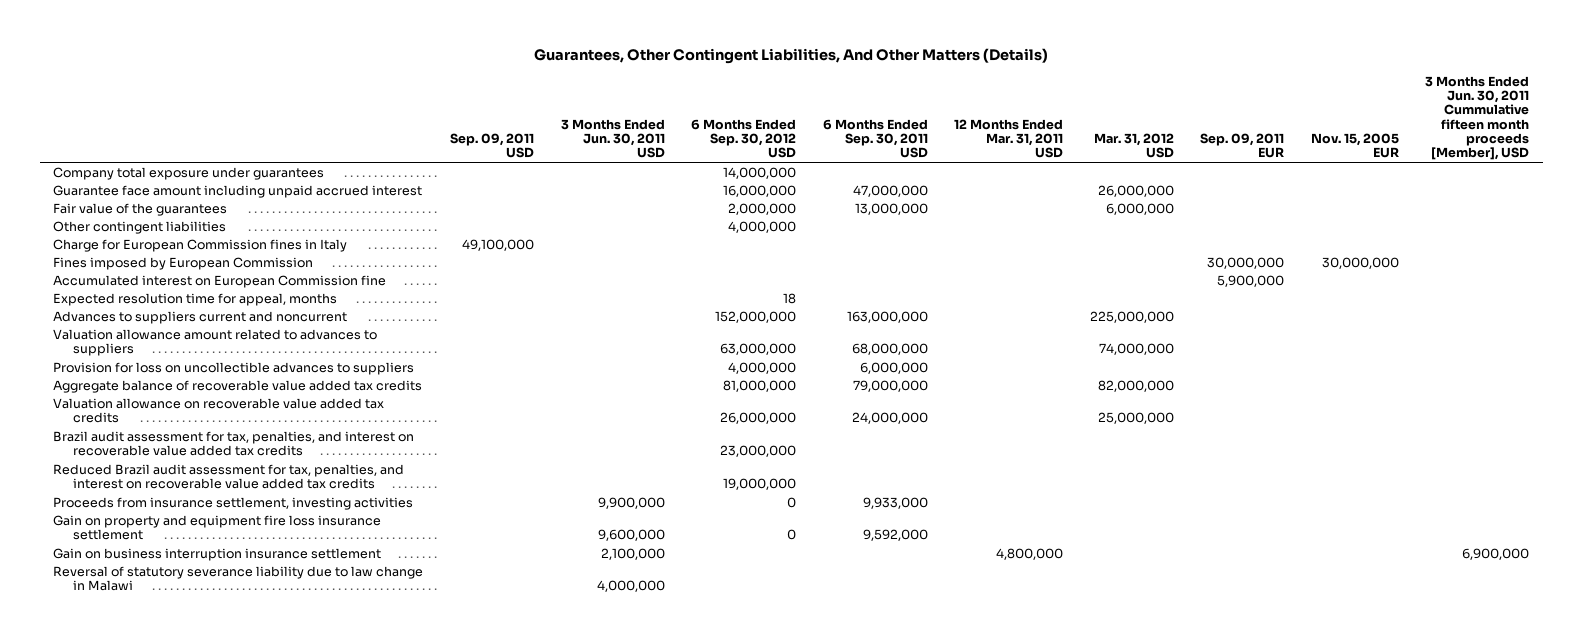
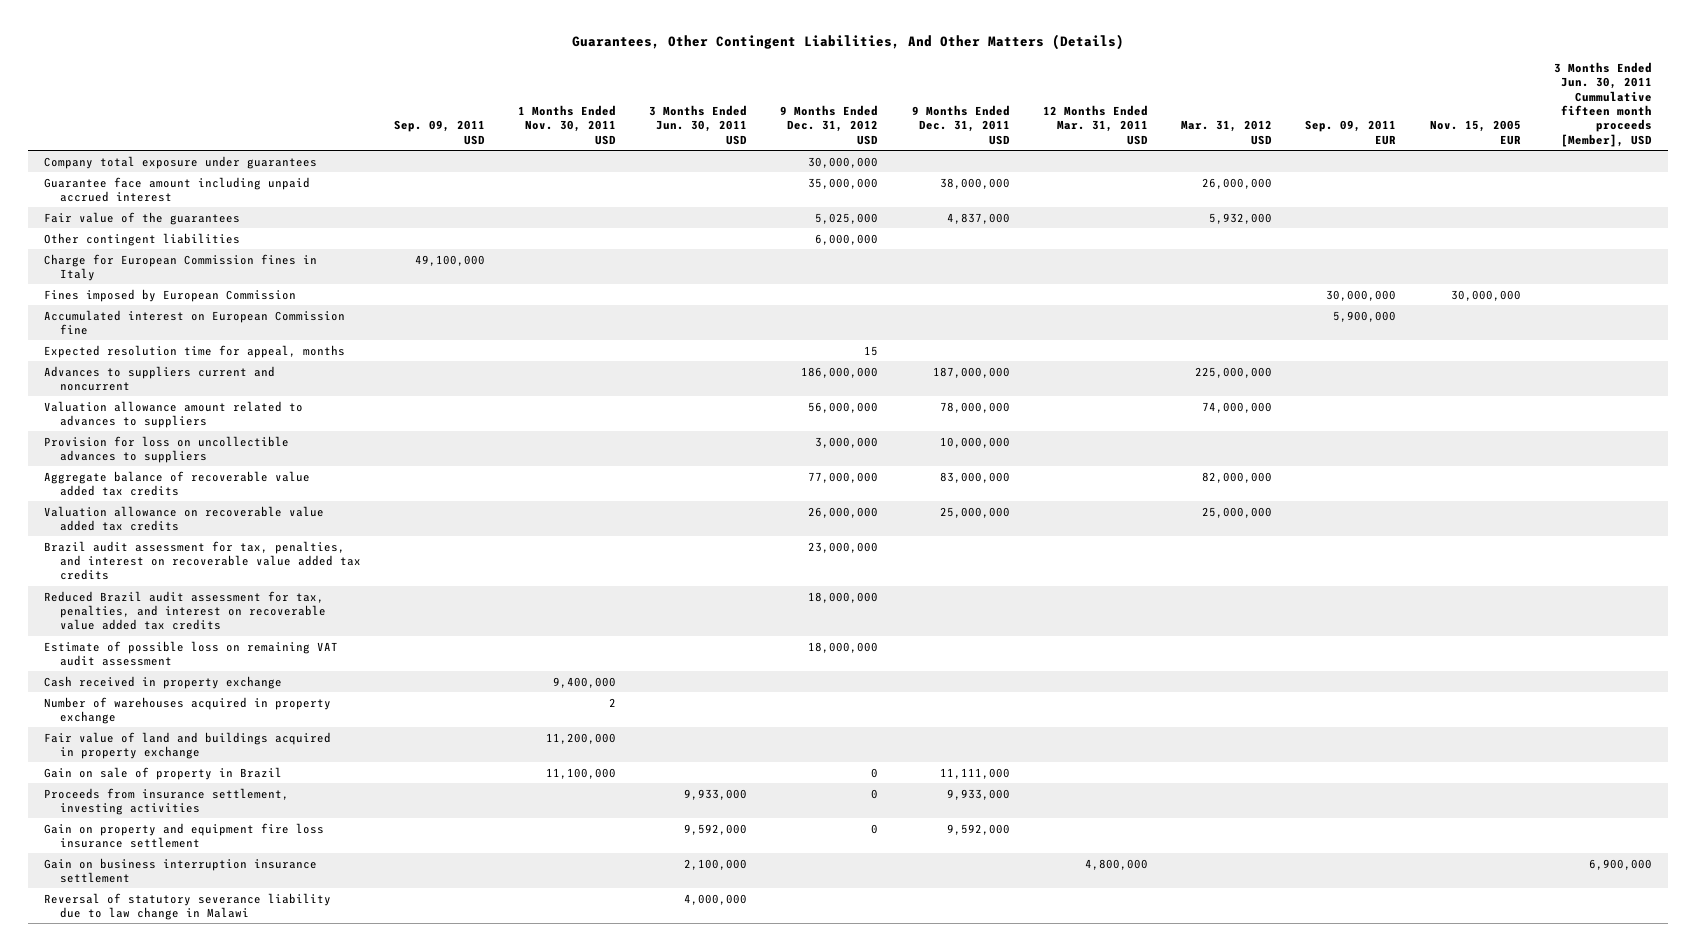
- | Sep. 09, 2011 USD | 3 Months Ended Jun. 30, 2011 USD | 6 Months Ended Sep. 30, 2012 USD | 6 Months Ended Sep. 30, 2011 USD | 12 Months Ended Mar. 31, 2011 USD | Mar. 31, 2012 USD | Sep. 09, 2011 EUR | Nov. 15, 2005 EUR | 3 Months Ended Jun. 30, 2011 Cummulative fifteen month proceeds [Member], USD
+ | Sep. 09, 2011 USD | 1 Months Ended Nov. 30, 2011 USD | 3 Months Ended Jun. 30, 2011 USD | 9 Months Ended Dec. 31, 2012 USD | 9 Months Ended Dec. 31, 2011 USD | 12 Months Ended Mar. 31, 2011 USD | Mar. 31, 2012 USD | Sep. 09, 2011 EUR | Nov. 15, 2005 EUR | 3 Months Ended Jun. 30, 2011 Cummulative fifteen month proceeds [Member], USD
- Fair value of the guarantees | | | 2,000,000 | 13,000,000 | | 6,000,000 | | |
+ Fair value of the guarantees | | | | 5,025,000 | 4,837,000 | | 5,932,000 | | |
- Proceeds from insurance settlement, investing activities | | 9,900,000 | 0 | 9,933,000 | | | | |
- Gain on property and equipment fire loss insurance settlement | | 9,600,000 | 0 | 9,592,000 | | | | |
+ Estimate of possible loss on remaining VAT audit assessment | | | | 18,000,000 | | | | | |
+ Cash received in property exchange | | 9,400,000 | | | | | | | |
+ Number of warehouses acquired in property exchange | | 2 | | | | | | | |
+ Fair value of land and buildings acquired in property exchange | | 11,200,000 | | | | | | | |
+ Gain on sale of property in Brazil | | 11,100,000 | | 0 | 11,111,000 | | | | |
+ Proceeds from insurance settlement, investing activities | | | 9,933,000 | 0 | 9,933,000 | | | | |
+ Gain on property and equipment fire loss insurance settlement | | | 9,592,000 | 0 | 9,592,000 | | | | |

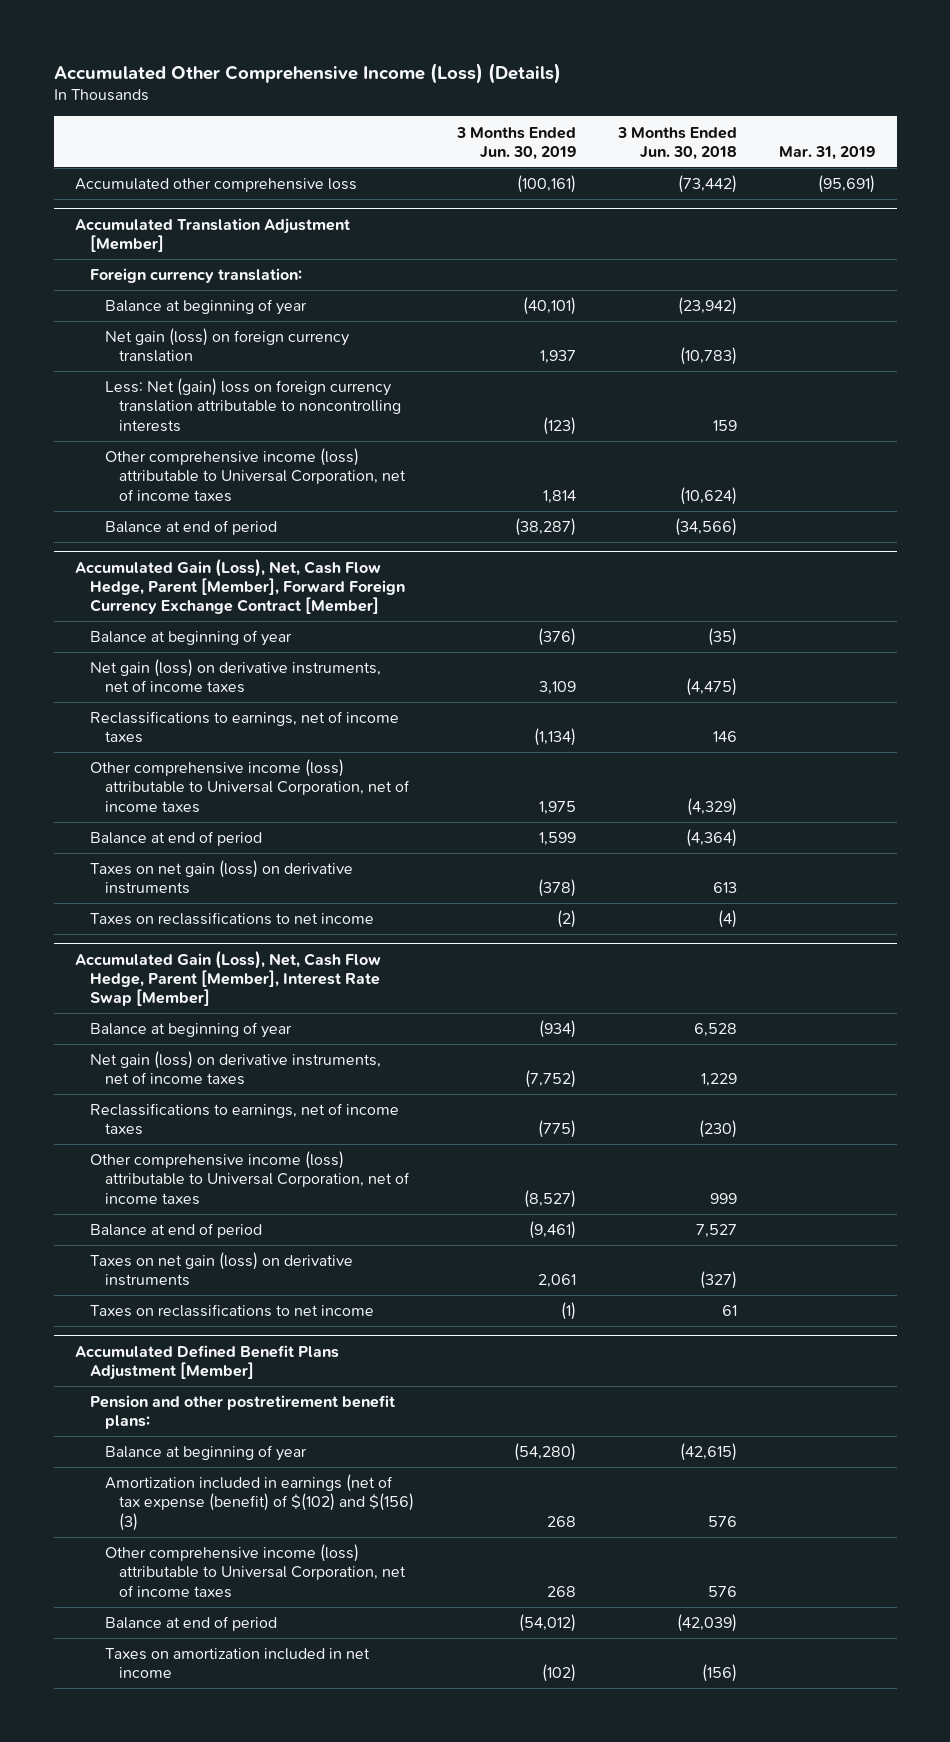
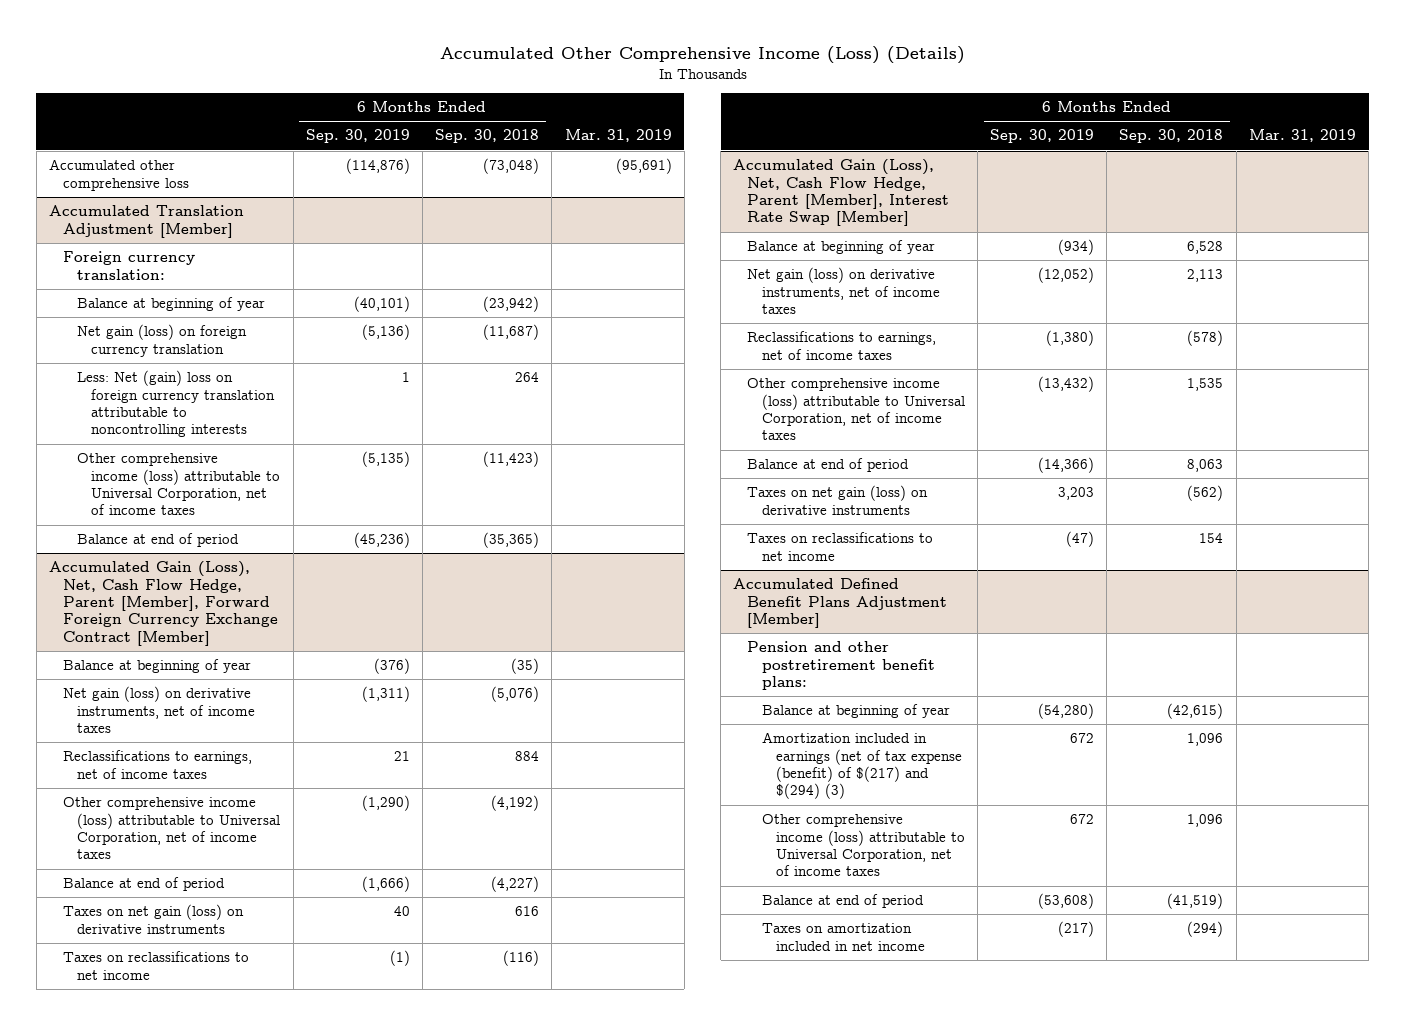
- | 3 Months Ended Jun. 30, 2019 | 3 Months Ended Jun. 30, 2018 | Mar. 31, 2019
+ | 6 Months Ended Sep. 30, 2019 | 6 Months Ended Sep. 30, 2018 | Mar. 31, 2019
@ Accumulated Defined Benefit Plans Adjustment [Member]
- Amortization included in earnings (net of tax expense (benefit) of $(102) and $(156) (3) | 268 | 576 |
+ Amortization included in earnings (net of tax expense (benefit) of $(217) and $(294) (3) | 672 | 1,096 |

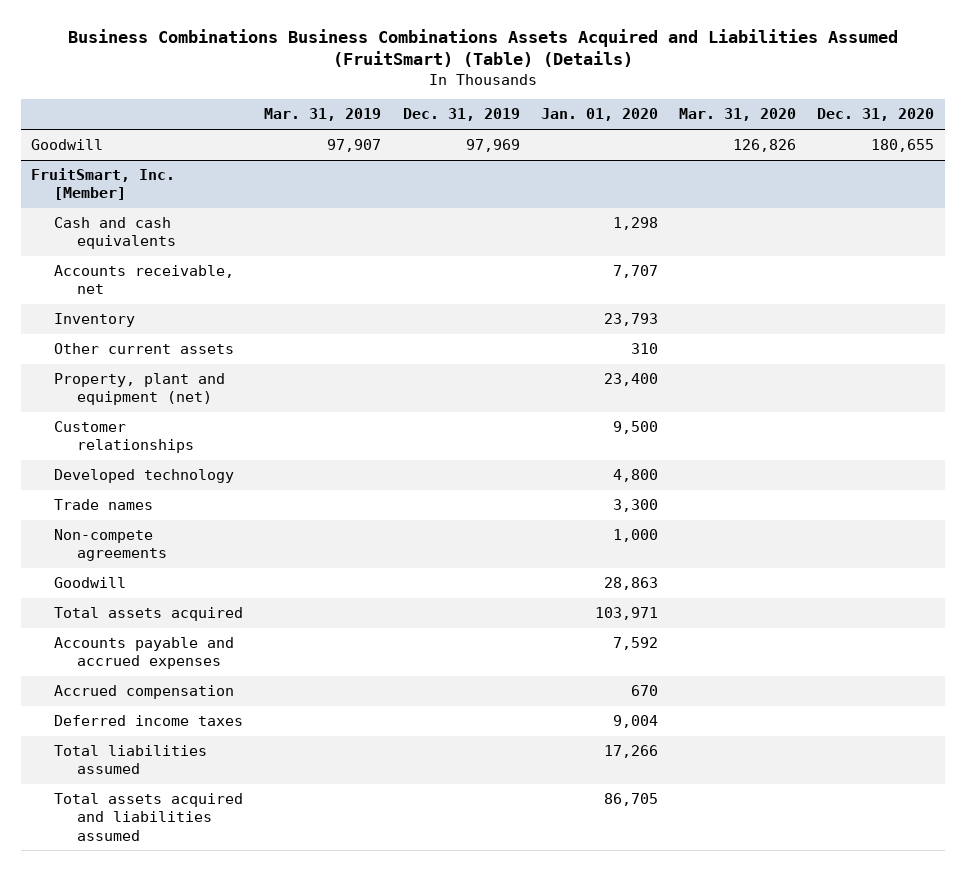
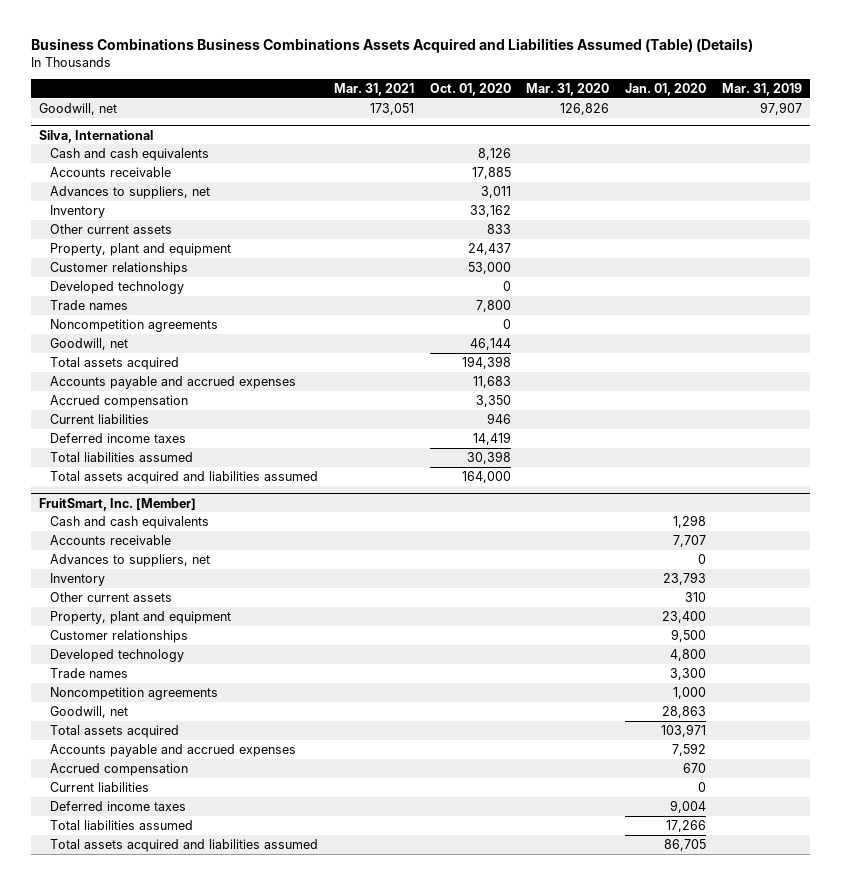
- Business Combinations Business Combinations Assets Acquired and Liabilities Assumed (FruitSmart) (Table) (Details)
+ Business Combinations Business Combinations Assets Acquired and Liabilities Assumed (Table) (Details)
- | Mar. 31, 2019 | Dec. 31, 2019 | Jan. 01, 2020 | Mar. 31, 2020 | Dec. 31, 2020
+ | Mar. 31, 2021 | Oct. 01, 2020 | Mar. 31, 2020 | Jan. 01, 2020 | Mar. 31, 2019
- Goodwill | 97,907 | 97,969 | | 126,826 | 180,655
+ Goodwill, net | 173,051 | | 126,826 | | 97,907
+ Silva, International
+ Cash and cash equivalents | | 8,126 | | |
+ Accounts receivable | | 17,885 | | |
+ Advances to suppliers, net | | 3,011 | | |
+ Inventory | | 33,162 | | |
+ Other current assets | | 833 | | |
+ Property, plant and equipment | | 24,437 | | |
+ Customer relationships | | 53,000 | | |
+ Developed technology | | 0 | | |
+ Trade names | | 7,800 | | |
+ Noncompetition agreements | | 0 | | |
+ Goodwill, net | | 46,144 | | |
+ Total assets acquired | | 194,398 | | |
+ Accounts payable and accrued expenses | | 11,683 | | |
+ Accrued compensation | | 3,350 | | |
+ Current liabilities | | 946 | | |
+ Deferred income taxes | | 14,419 | | |
+ Total liabilities assumed | | 30,398 | | |
+ Total assets acquired and liabilities assumed | | 164,000 | | |
@ FruitSmart, Inc. [Member]
- Accounts receivable, net | | | 7,707 | |
+ Accounts receivable | | | | 7,707 |
+ Advances to suppliers, net | | | | 0 |
- Property, plant and equipment (net) | | | 23,400 | |
+ Property, plant and equipment | | | | 23,400 |
- Non-compete agreements | | | 1,000 | |
- Goodwill | | | 28,863 | |
+ Noncompetition agreements | | | | 1,000 |
+ Goodwill, net | | | | 28,863 |
+ Current liabilities | | | | 0 |

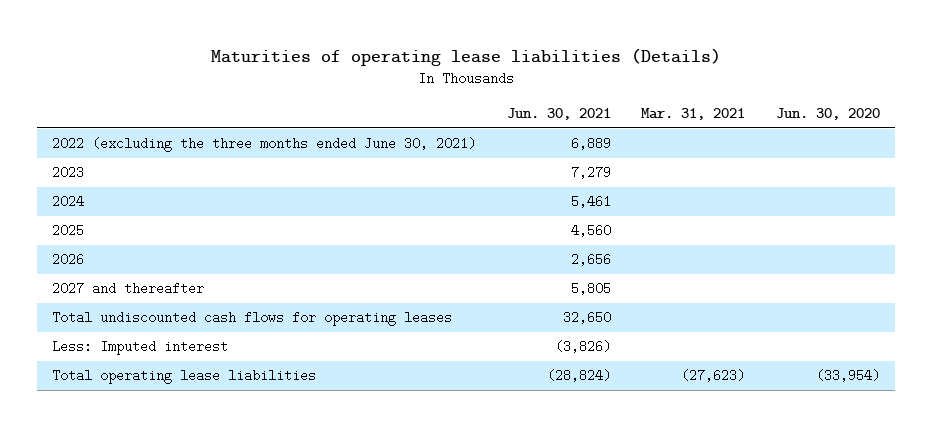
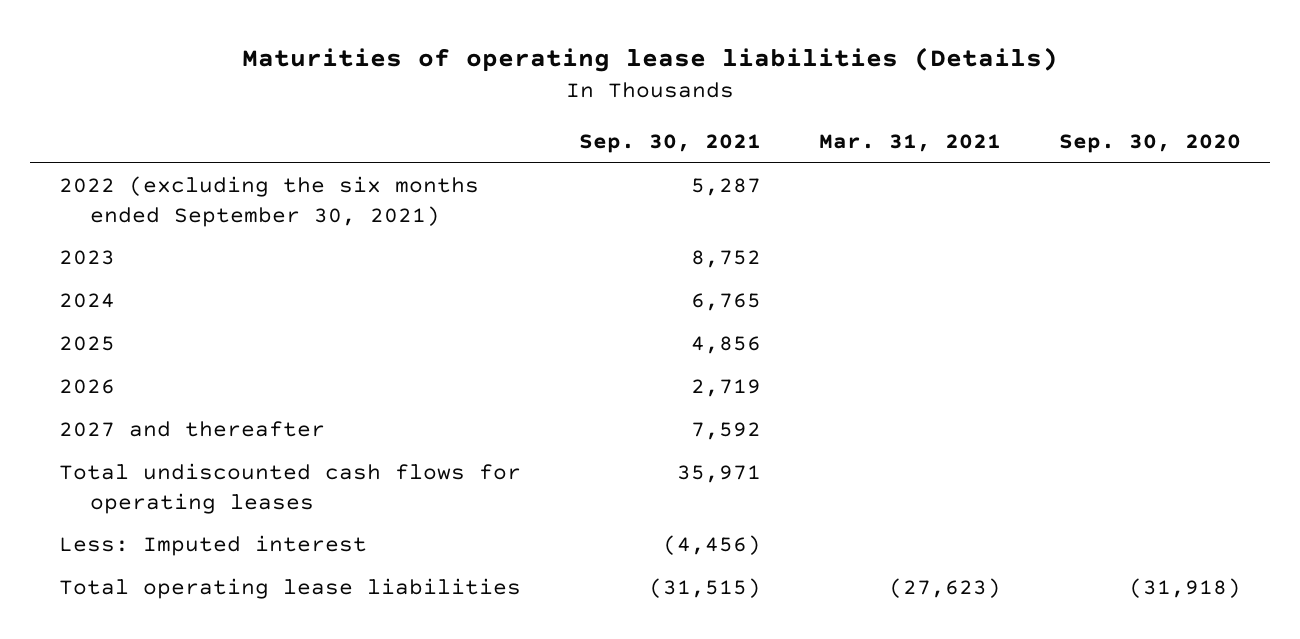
- | Jun. 30, 2021 | Mar. 31, 2021 | Jun. 30, 2020
+ | Sep. 30, 2021 | Mar. 31, 2021 | Sep. 30, 2020
- 2022 (excluding the three months ended June 30, 2021) | 6,889 | |
+ 2022 (excluding the six months ended September 30, 2021) | 5,287 | |

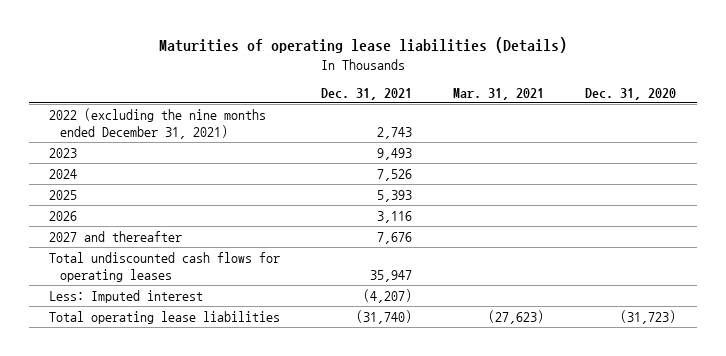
- | Sep. 30, 2021 | Mar. 31, 2021 | Sep. 30, 2020
+ | Dec. 31, 2021 | Mar. 31, 2021 | Dec. 31, 2020
- 2022 (excluding the six months ended September 30, 2021) | 5,287 | |
+ 2022 (excluding the nine months ended December 31, 2021) | 2,743 | |

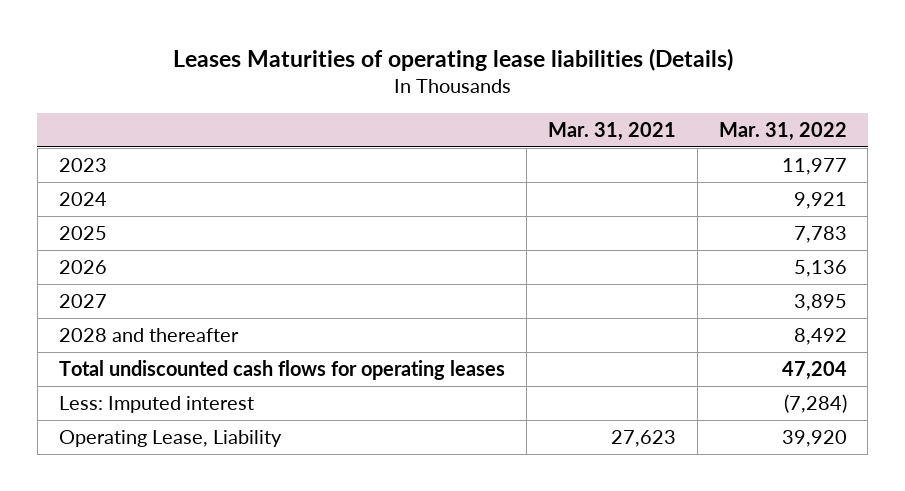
- Maturities of operating lease liabilities (Details)
+ Leases Maturities of operating lease liabilities (Details)
- | Dec. 31, 2021 | Mar. 31, 2021 | Dec. 31, 2020
+ | Mar. 31, 2021 | Mar. 31, 2022
- 2022 (excluding the nine months ended December 31, 2021) | 2,743 | |
- 2027 and thereafter | 7,676 | |
+ 2027 | | 3,895
+ 2028 and thereafter | | 8,492
- Total operating lease liabilities | (31,740) | (27,623) | (31,723)
+ Operating Lease, Liability | 27,623 | 39,920

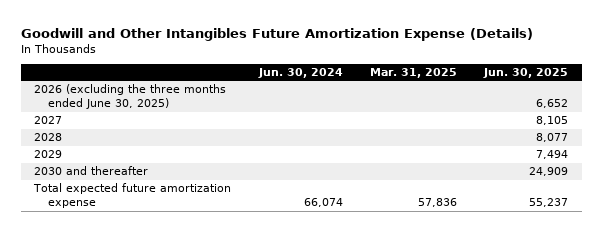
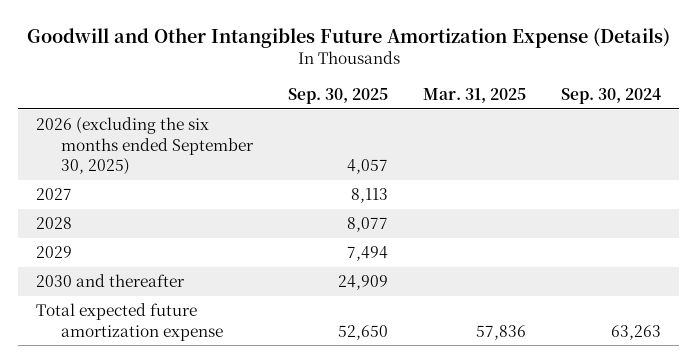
- | Jun. 30, 2024 | Mar. 31, 2025 | Jun. 30, 2025
+ | Sep. 30, 2025 | Mar. 31, 2025 | Sep. 30, 2024
- 2026 (excluding the three months ended June 30, 2025) | | | 6,652
+ 2026 (excluding the six months ended September 30, 2025) | 4,057 | |

